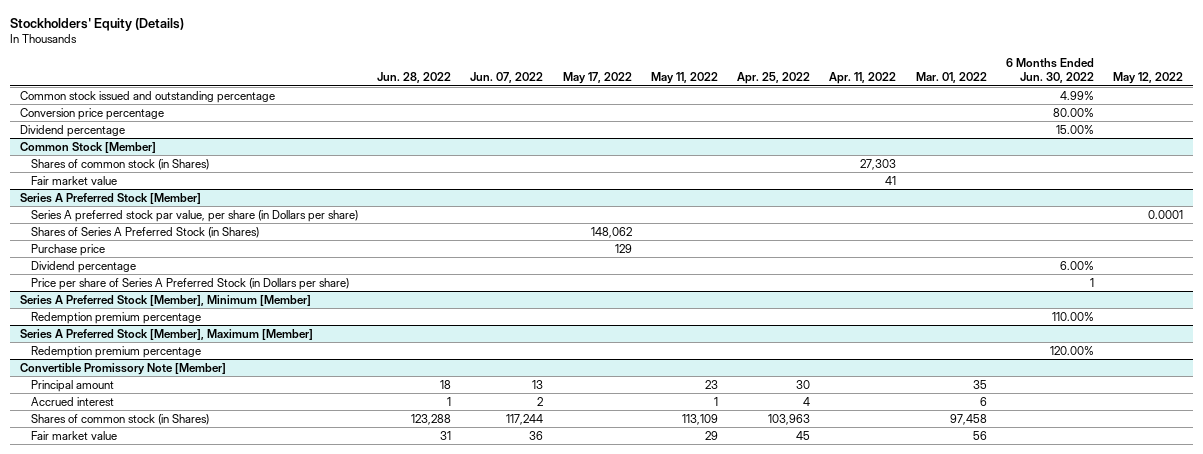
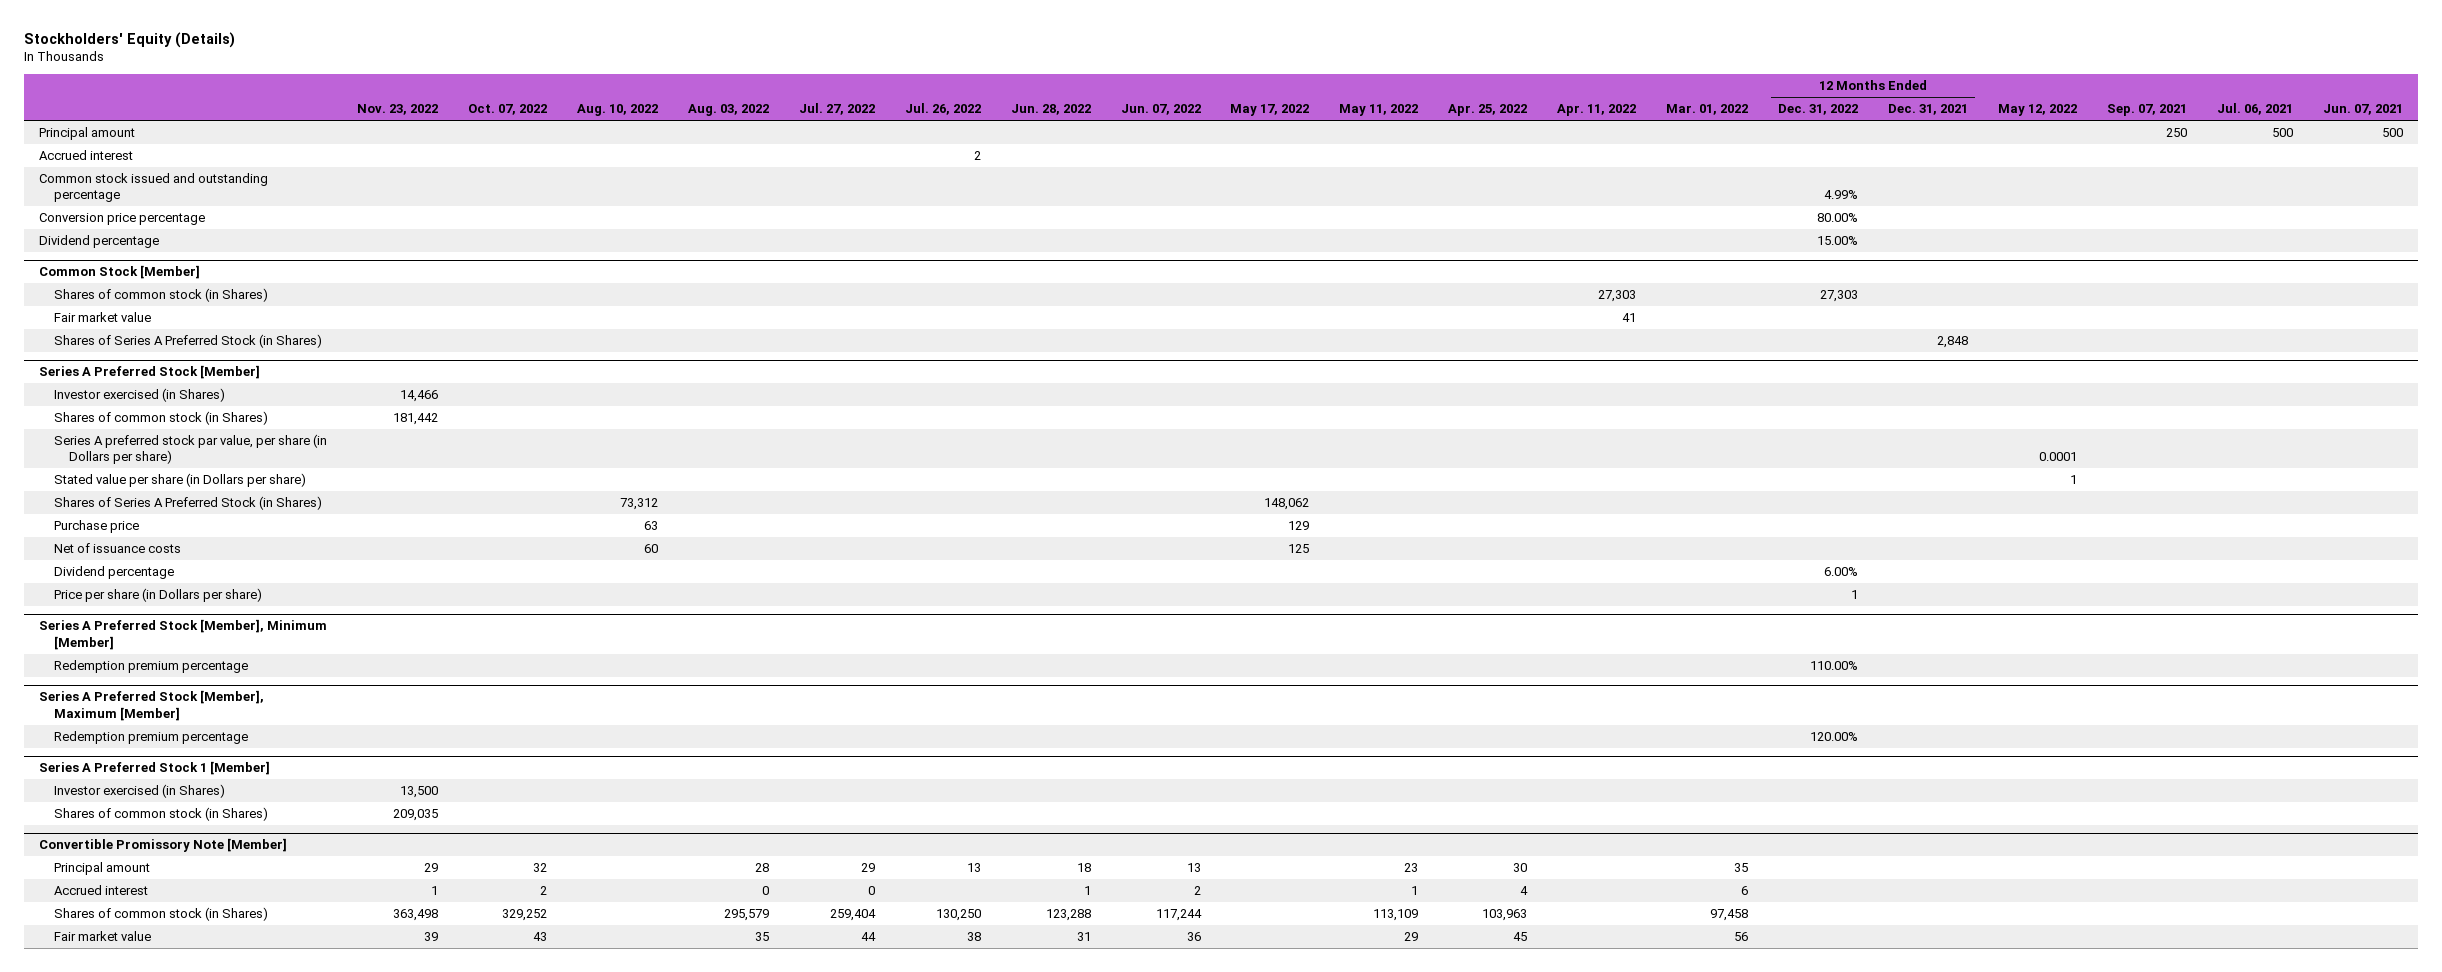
- | Jun. 28, 2022 | Jun. 07, 2022 | May 17, 2022 | May 11, 2022 | Apr. 25, 2022 | Apr. 11, 2022 | Mar. 01, 2022 | 6 Months Ended Jun. 30, 2022 | May 12, 2022
+ | Nov. 23, 2022 | Oct. 07, 2022 | Aug. 10, 2022 | Aug. 03, 2022 | Jul. 27, 2022 | Jul. 26, 2022 | Jun. 28, 2022 | Jun. 07, 2022 | May 17, 2022 | May 11, 2022 | Apr. 25, 2022 | Apr. 11, 2022 | Mar. 01, 2022 | 12 Months Ended Dec. 31, 2022 | 12 Months Ended Dec. 31, 2021 | May 12, 2022 | Sep. 07, 2021 | Jul. 06, 2021 | Jun. 07, 2021
+ Principal amount | | | | | | | | | | | | | | | | | 250 | 500 | 500
+ Accrued interest | | | | | | 2 | | | | | | | | | | | | |
@ Common Stock [Member]
+ Shares of Series A Preferred Stock (in Shares) | | | | | | | | | | | | | | | 2,848 | | | |
@ Series A Preferred Stock [Member]
+ Investor exercised (in Shares) | 14,466 | | | | | | | | | | | | | | | | | |
+ Shares of common stock (in Shares) | 181,442 | | | | | | | | | | | | | | | | | |
+ Stated value per share (in Dollars per share) | | | | | | | | | | | | | | | | 1 | | |
+ Net of issuance costs | | | 60 | | | | | | 125 | | | | | | | | | |
- Price per share of Series A Preferred Stock (in Dollars per share) | | | | | | | | 1 |
+ Price per share (in Dollars per share) | | | | | | | | | | | | | | 1 | | | | |
+ Series A Preferred Stock 1 [Member]
+ Investor exercised (in Shares) | 13,500 | | | | | | | | | | | | | | | | | |
+ Shares of common stock (in Shares) | 209,035 | | | | | | | | | | | | | | | | | |

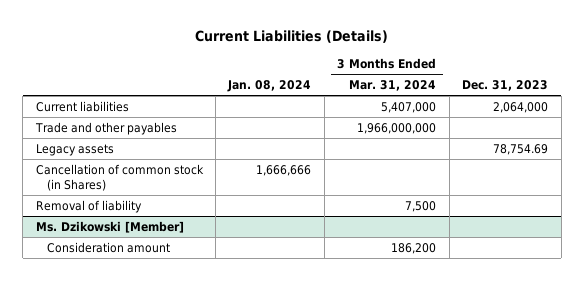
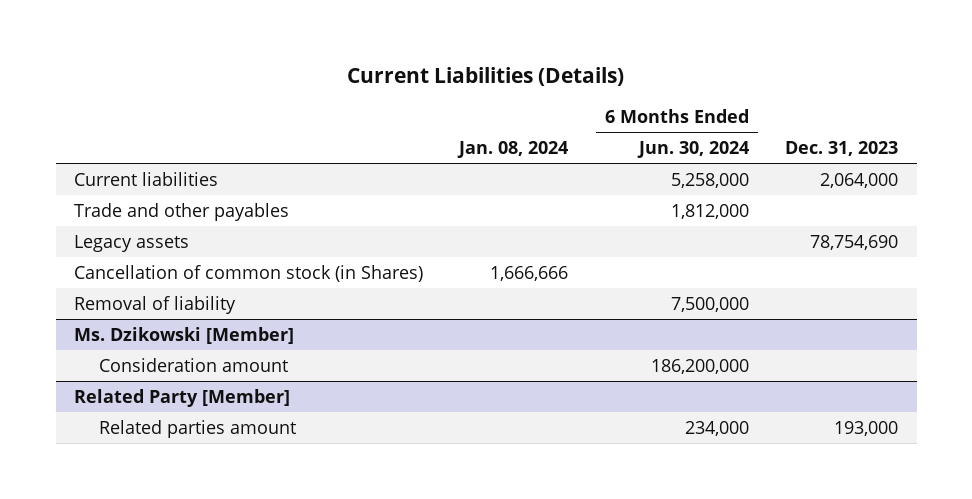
- | Jan. 08, 2024 | 3 Months Ended Mar. 31, 2024 | Dec. 31, 2023
+ | Jan. 08, 2024 | 6 Months Ended Jun. 30, 2024 | Dec. 31, 2023
- Legacy assets | | | 78,754.69
+ Legacy assets | | | 78,754,690
+ Related Party [Member]
+ Related parties amount | | 234,000 | 193,000

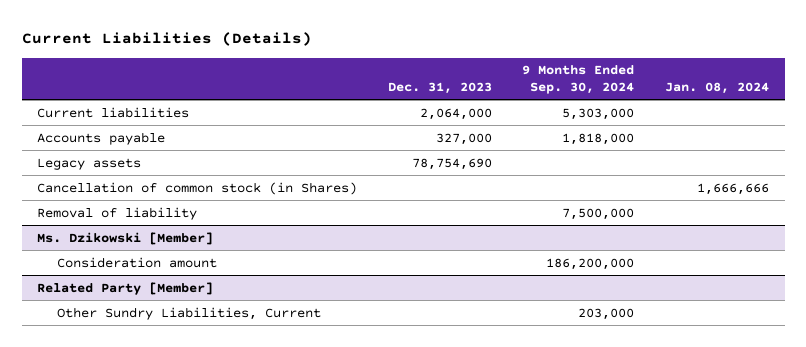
- | Jan. 08, 2024 | 6 Months Ended Jun. 30, 2024 | Dec. 31, 2023
+ | Dec. 31, 2023 | 9 Months Ended Sep. 30, 2024 | Jan. 08, 2024
- Trade and other payables | | 1,812,000 |
+ Accounts payable | 327,000 | 1,818,000 |
@ Related Party [Member]
- Related parties amount | | 234,000 | 193,000
+ Other Sundry Liabilities, Current | | 203,000 |

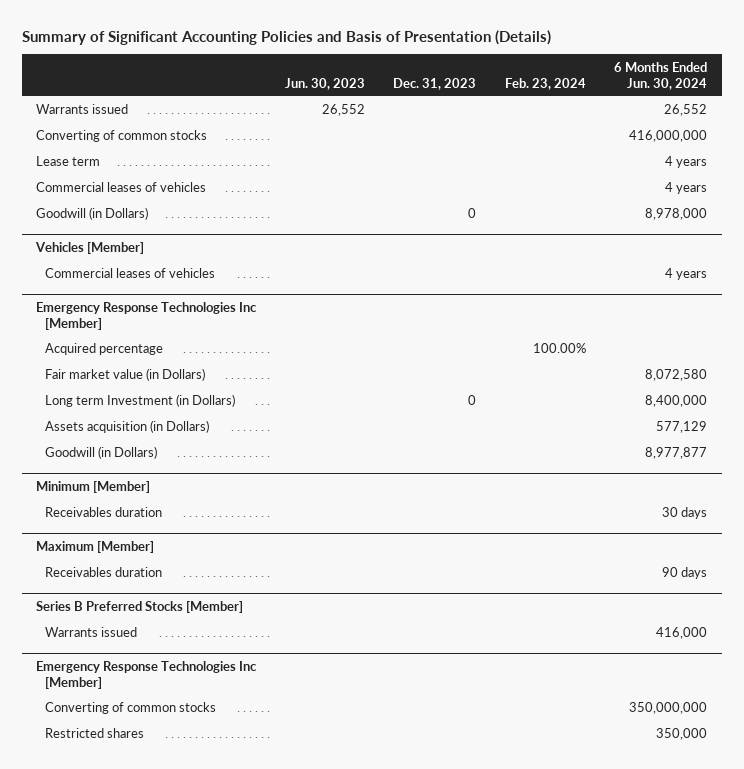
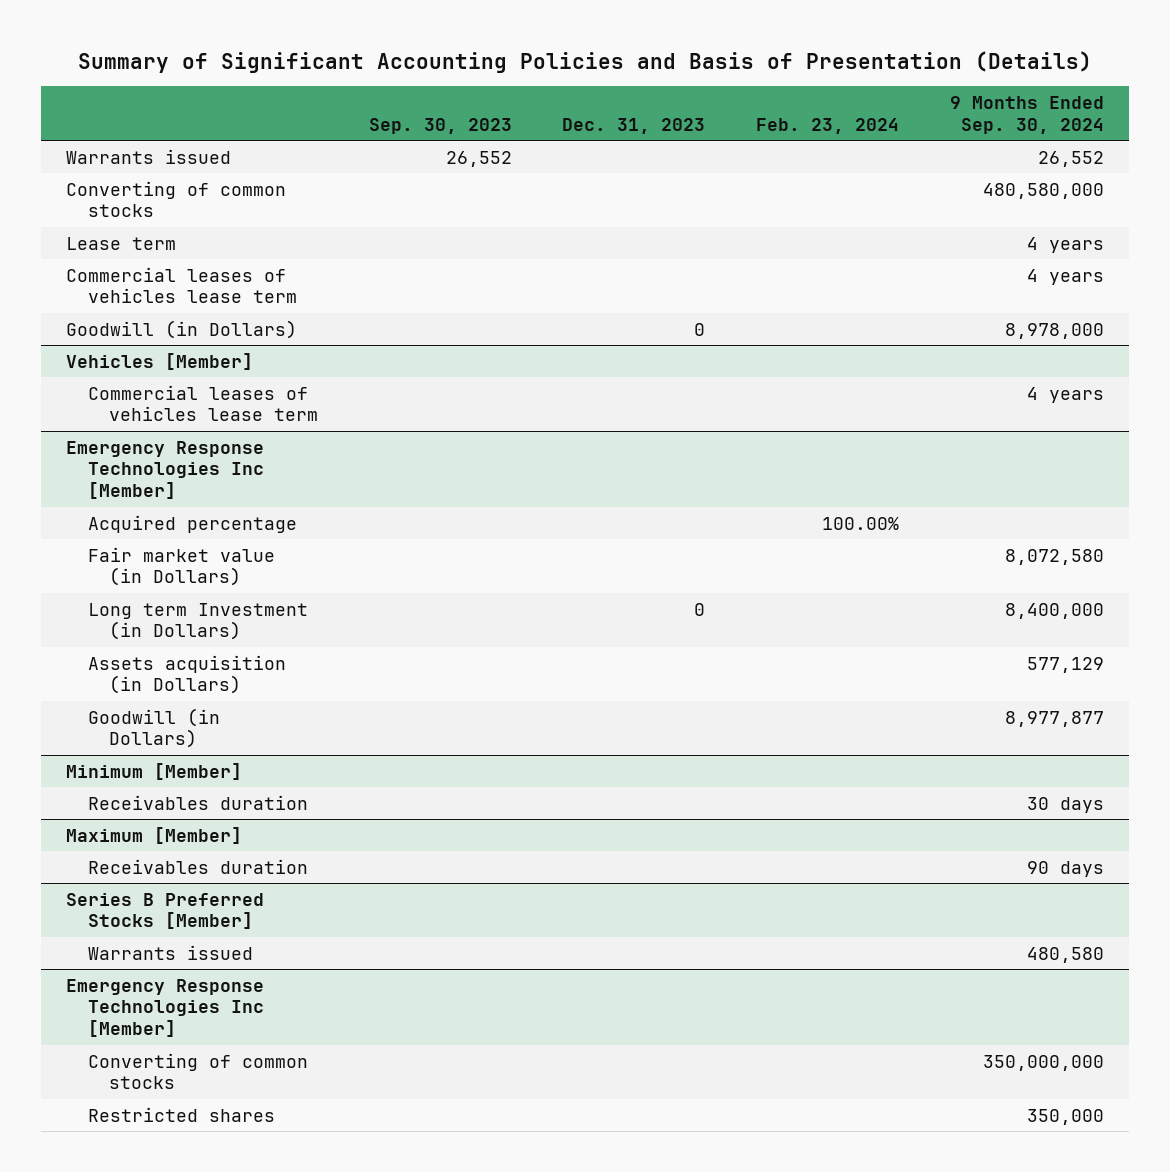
- | Jun. 30, 2023 | Dec. 31, 2023 | Feb. 23, 2024 | 6 Months Ended Jun. 30, 2024
+ | Sep. 30, 2023 | Dec. 31, 2023 | Feb. 23, 2024 | 9 Months Ended Sep. 30, 2024
- Commercial leases of vehicles | | | | 4 years
+ Commercial leases of vehicles lease term | | | | 4 years
@ Vehicles [Member]
- Commercial leases of vehicles | | | | 4 years
+ Commercial leases of vehicles lease term | | | | 4 years

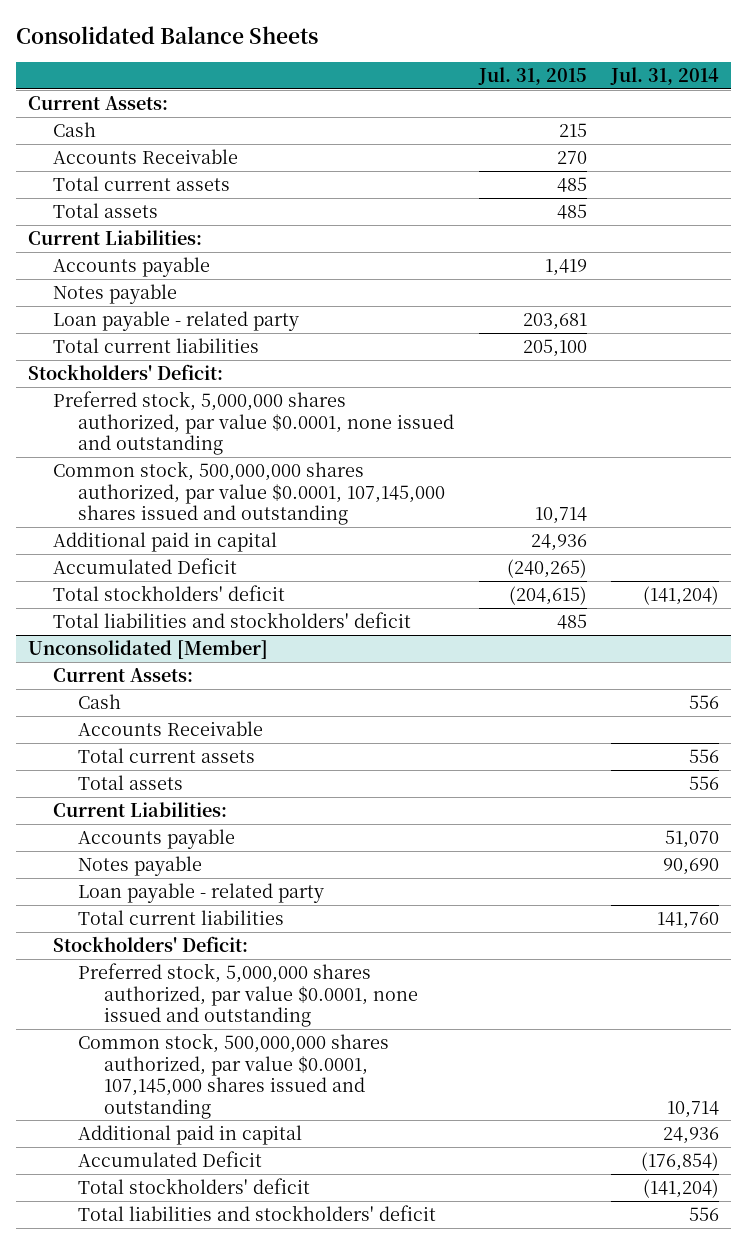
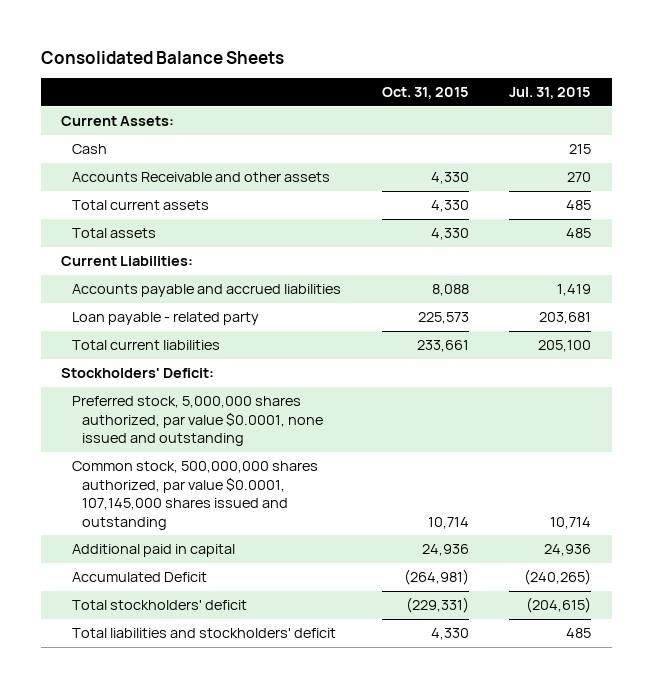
- | Jul. 31, 2015 | Jul. 31, 2014
+ | Oct. 31, 2015 | Jul. 31, 2015
- Accounts Receivable | 270 |
+ Accounts Receivable and other assets | 4,330 | 270
- Accounts payable | 1,419 |
- Notes payable
+ Accounts payable and accrued liabilities | 8,088 | 1,419
- Unconsolidated [Member]
- Current Assets:
- Cash | | 556
- Accounts Receivable
- Total current assets | | 556
- Total assets | | 556
- Current Liabilities:
- Accounts payable | | 51,070
- Notes payable | | 90,690
- Loan payable - related party
- Total current liabilities | | 141,760
- Stockholders' Deficit:
- Preferred stock, 5,000,000 shares authorized, par value $0.0001, none issued and outstanding
- Common stock, 500,000,000 shares authorized, par value $0.0001, 107,145,000 shares issued and outstanding | | 10,714
- Additional paid in capital | | 24,936
- Accumulated Deficit | | (176,854)
- Total stockholders' deficit | | (141,204)
- Total liabilities and stockholders' deficit | | 556

